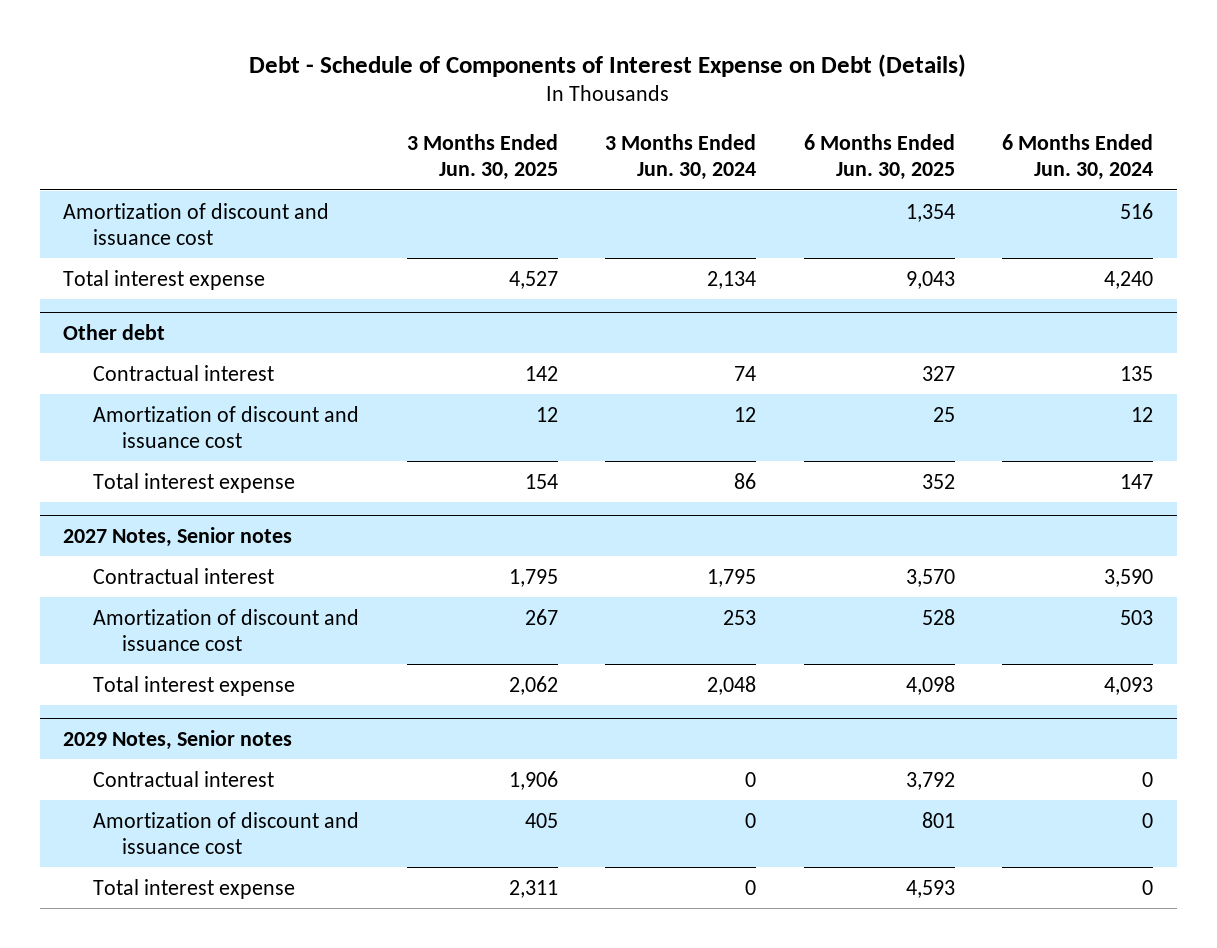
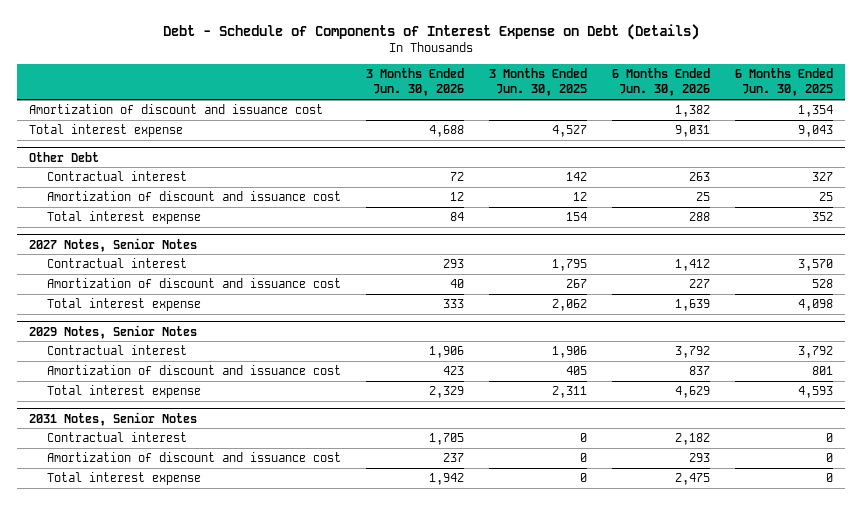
- | 3 Months Ended Jun. 30, 2025 | 3 Months Ended Jun. 30, 2024 | 6 Months Ended Jun. 30, 2025 | 6 Months Ended Jun. 30, 2024
+ | 3 Months Ended Jun. 30, 2026 | 3 Months Ended Jun. 30, 2025 | 6 Months Ended Jun. 30, 2026 | 6 Months Ended Jun. 30, 2025
- Other debt
+ Other Debt
- 2027 Notes, Senior notes
+ 2027 Notes, Senior Notes
- 2029 Notes, Senior notes
+ 2029 Notes, Senior Notes
+ 2031 Notes, Senior Notes
+ Contractual interest | 1,705 | 0 | 2,182 | 0
+ Amortization of discount and issuance cost | 237 | 0 | 293 | 0
+ Total interest expense | 1,942 | 0 | 2,475 | 0

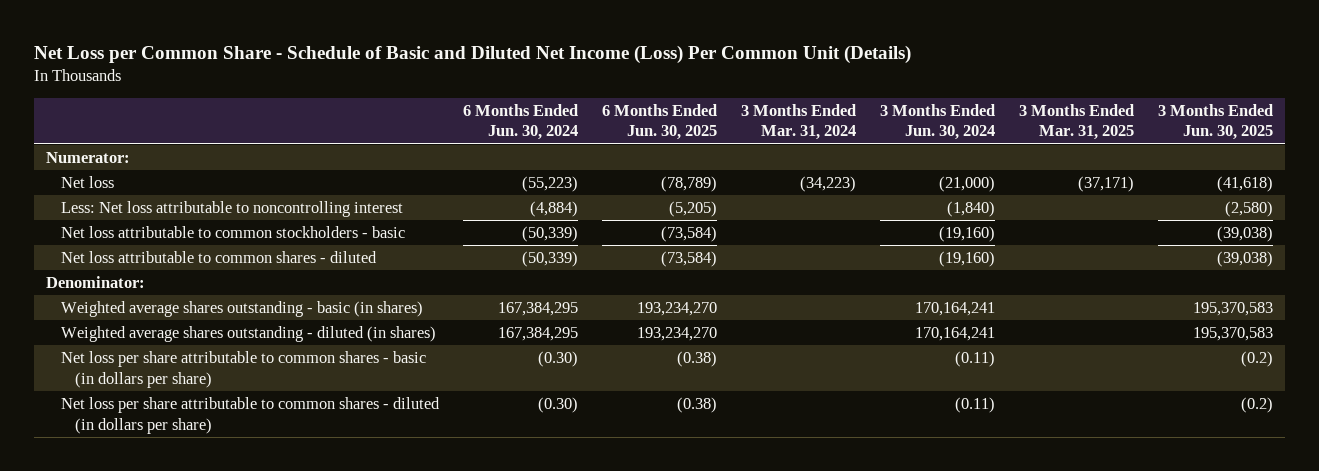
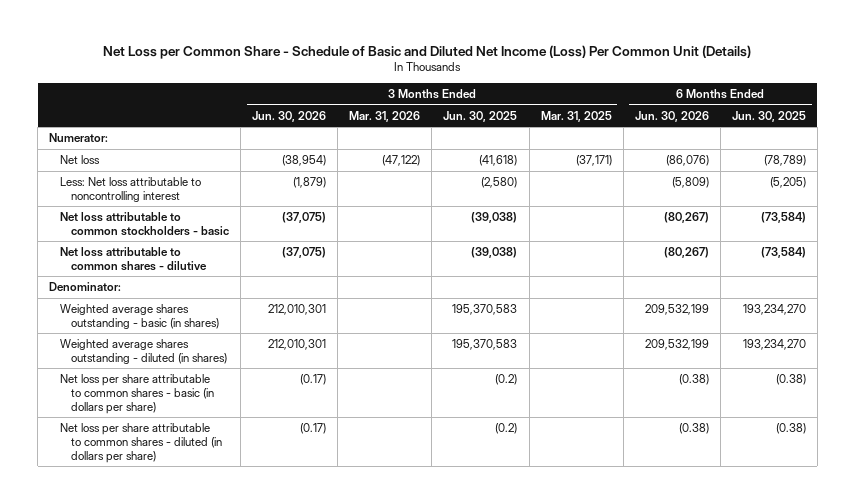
- | 6 Months Ended Jun. 30, 2024 | 6 Months Ended Jun. 30, 2025 | 3 Months Ended Mar. 31, 2024 | 3 Months Ended Jun. 30, 2024 | 3 Months Ended Mar. 31, 2025 | 3 Months Ended Jun. 30, 2025
+ | 3 Months Ended Jun. 30, 2026 | 3 Months Ended Mar. 31, 2026 | 3 Months Ended Jun. 30, 2025 | 3 Months Ended Mar. 31, 2025 | 6 Months Ended Jun. 30, 2026 | 6 Months Ended Jun. 30, 2025
- Net loss attributable to common shares - diluted | (50,339) | (73,584) | | (19,160) | | (39,038)
+ Net loss attributable to common shares - dilutive | (37,075) | | (39,038) | | (80,267) | (73,584)

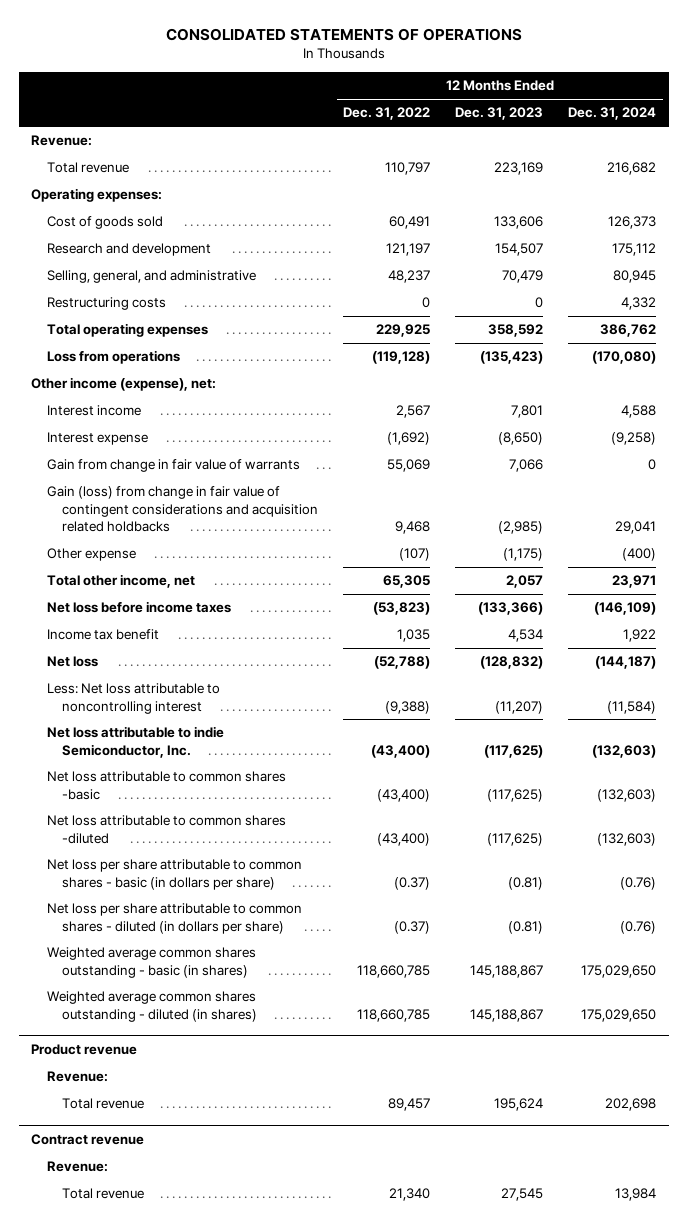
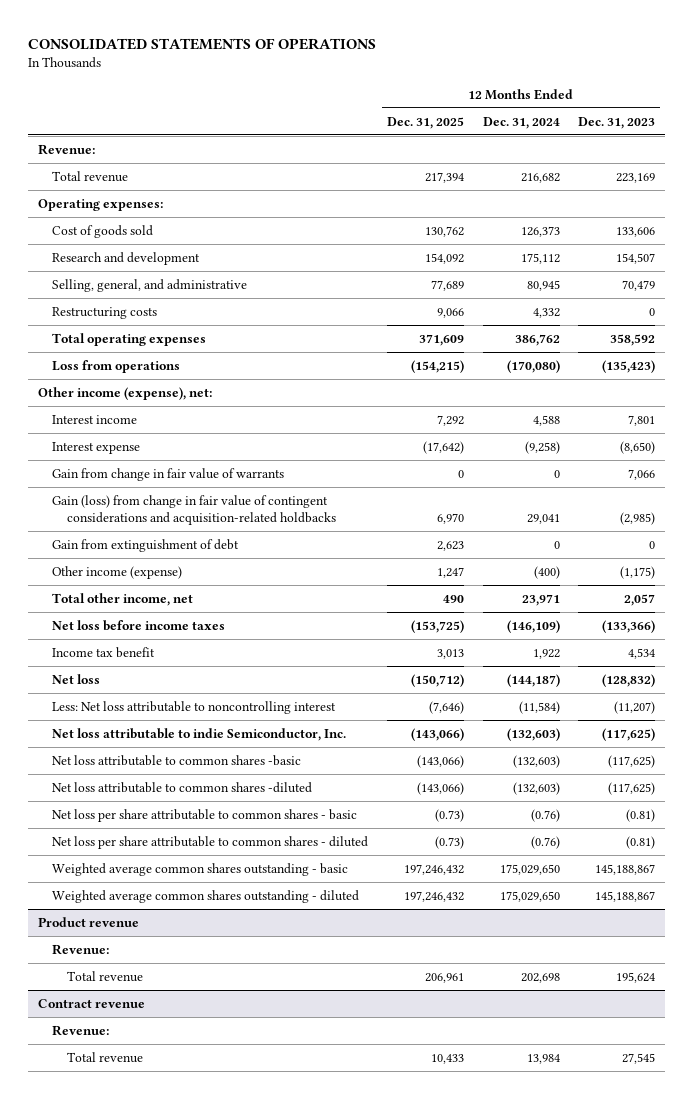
- | 12 Months Ended Dec. 31, 2022 | 12 Months Ended Dec. 31, 2023 | 12 Months Ended Dec. 31, 2024
+ | 12 Months Ended Dec. 31, 2025 | 12 Months Ended Dec. 31, 2024 | 12 Months Ended Dec. 31, 2023
- Gain (loss) from change in fair value of contingent considerations and acquisition related holdbacks | 9,468 | (2,985) | 29,041
- Other expense | (107) | (1,175) | (400)
+ Gain (loss) from change in fair value of contingent considerations and acquisition-related holdbacks | 6,970 | 29,041 | (2,985)
+ Gain from extinguishment of debt | 2,623 | 0 | 0
+ Other income (expense) | 1,247 | (400) | (1,175)
- Net loss per share attributable to common shares - basic (in dollars per share) | (0.37) | (0.81) | (0.76)
- Net loss per share attributable to common shares - diluted (in dollars per share) | (0.37) | (0.81) | (0.76)
- Weighted average common shares outstanding - basic (in shares) | 118,660,785 | 145,188,867 | 175,029,650
- Weighted average common shares outstanding - diluted (in shares) | 118,660,785 | 145,188,867 | 175,029,650
+ Net loss per share attributable to common shares - basic | (0.73) | (0.76) | (0.81)
+ Net loss per share attributable to common shares - diluted | (0.73) | (0.76) | (0.81)
+ Weighted average common shares outstanding - basic | 197,246,432 | 175,029,650 | 145,188,867
+ Weighted average common shares outstanding - diluted | 197,246,432 | 175,029,650 | 145,188,867

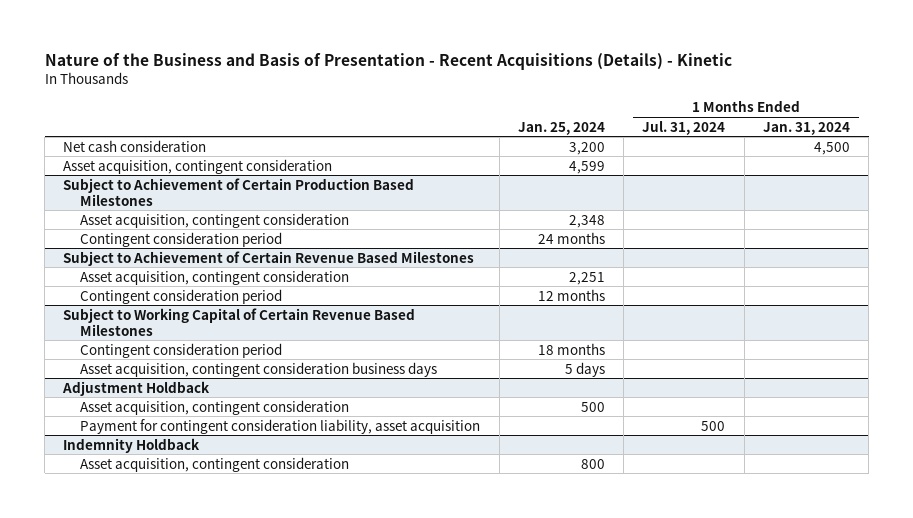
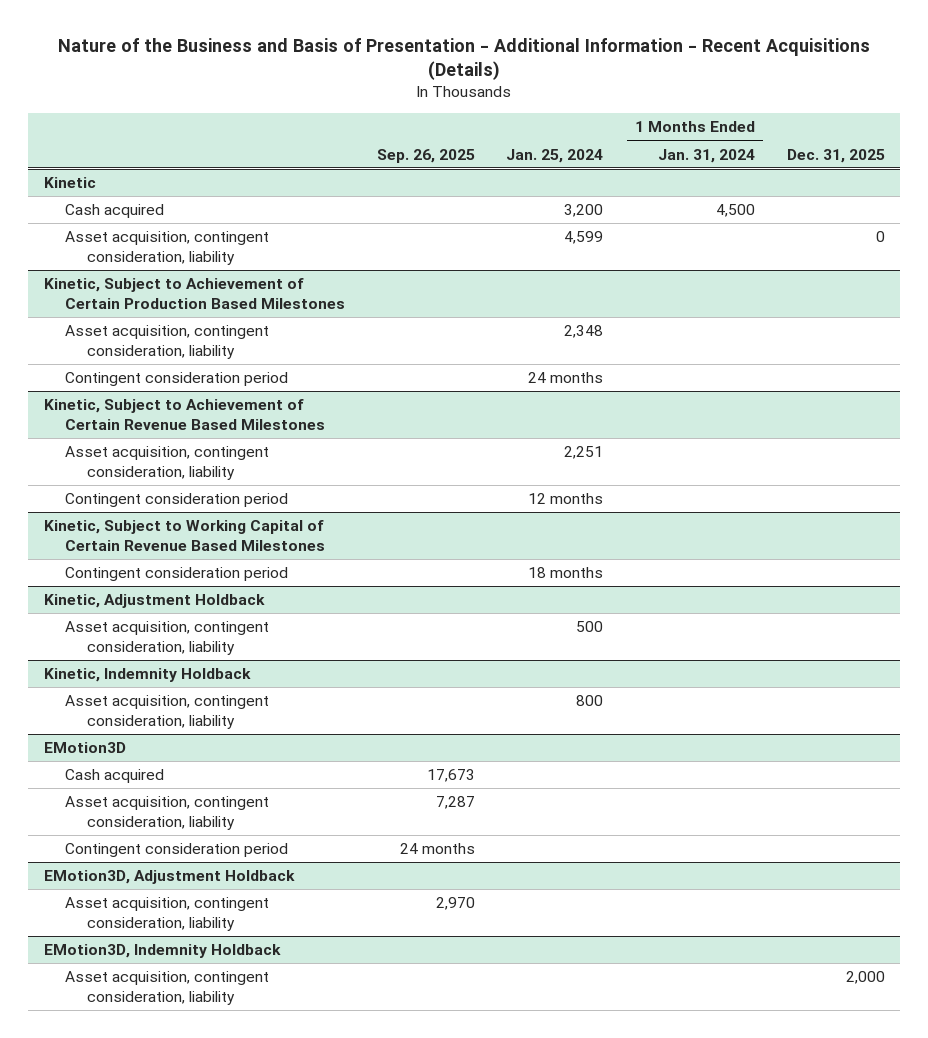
- Nature of the Business and Basis of Presentation - Recent Acquisitions (Details) - Kinetic
+ Nature of the Business and Basis of Presentation - Additional Information - Recent Acquisitions (Details)
- | Jan. 25, 2024 | 1 Months Ended Jul. 31, 2024 | 1 Months Ended Jan. 31, 2024
+ | Sep. 26, 2025 | Jan. 25, 2024 | 1 Months Ended Jan. 31, 2024 | Dec. 31, 2025
- Net cash consideration | 3,200 | | 4,500
- Asset acquisition, contingent consideration | 4,599 | |
- Subject to Achievement of Certain Production Based Milestones
- Asset acquisition, contingent consideration | 2,348 | |
+ Kinetic
+ Cash acquired | | 3,200 | 4,500 |
+ Asset acquisition, contingent consideration, liability | | 4,599 | | 0
+ Kinetic, Subject to Achievement of Certain Production Based Milestones
+ Asset acquisition, contingent consideration, liability | | 2,348 | |
- Subject to Achievement of Certain Revenue Based Milestones
- Asset acquisition, contingent consideration | 2,251 | |
+ Kinetic, Subject to Achievement of Certain Revenue Based Milestones
+ Asset acquisition, contingent consideration, liability | | 2,251 | |
- Subject to Working Capital of Certain Revenue Based Milestones
+ Kinetic, Subject to Working Capital of Certain Revenue Based Milestones
- Asset acquisition, contingent consideration business days | 5 days | |
- Adjustment Holdback
- Asset acquisition, contingent consideration | 500 | |
- Payment for contingent consideration liability, asset acquisition | | 500 |
- Indemnity Holdback
- Asset acquisition, contingent consideration | 800 | |
+ Kinetic, Adjustment Holdback
+ Asset acquisition, contingent consideration, liability | | 500 | |
+ Kinetic, Indemnity Holdback
+ Asset acquisition, contingent consideration, liability | | 800 | |
+ EMotion3D
+ Cash acquired | 17,673 | | |
+ Asset acquisition, contingent consideration, liability | 7,287 | | |
+ Contingent consideration period | 24 months | | |
+ EMotion3D, Adjustment Holdback
+ Asset acquisition, contingent consideration, liability | 2,970 | | |
+ EMotion3D, Indemnity Holdback
+ Asset acquisition, contingent consideration, liability | | | | 2,000

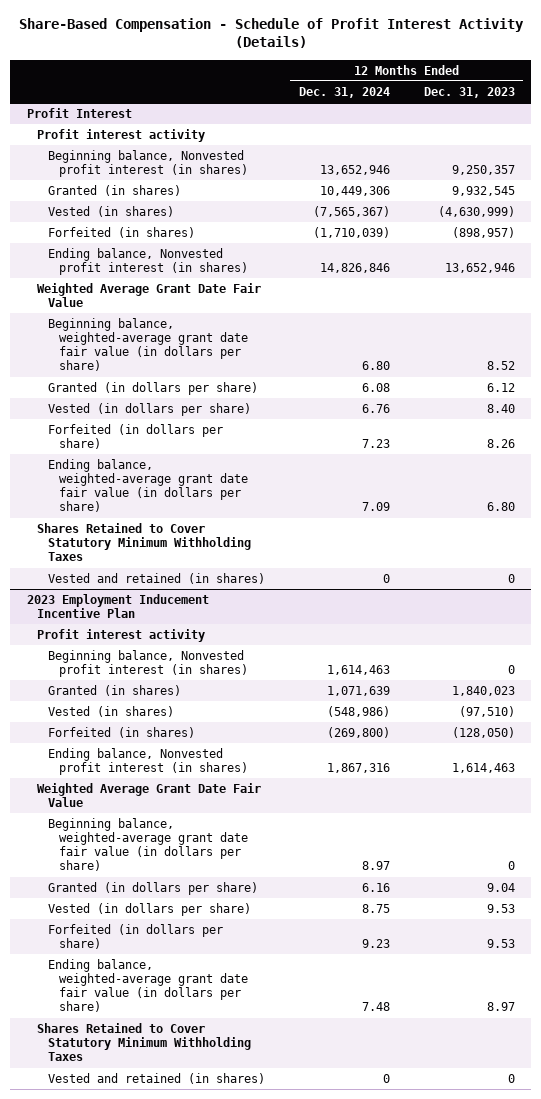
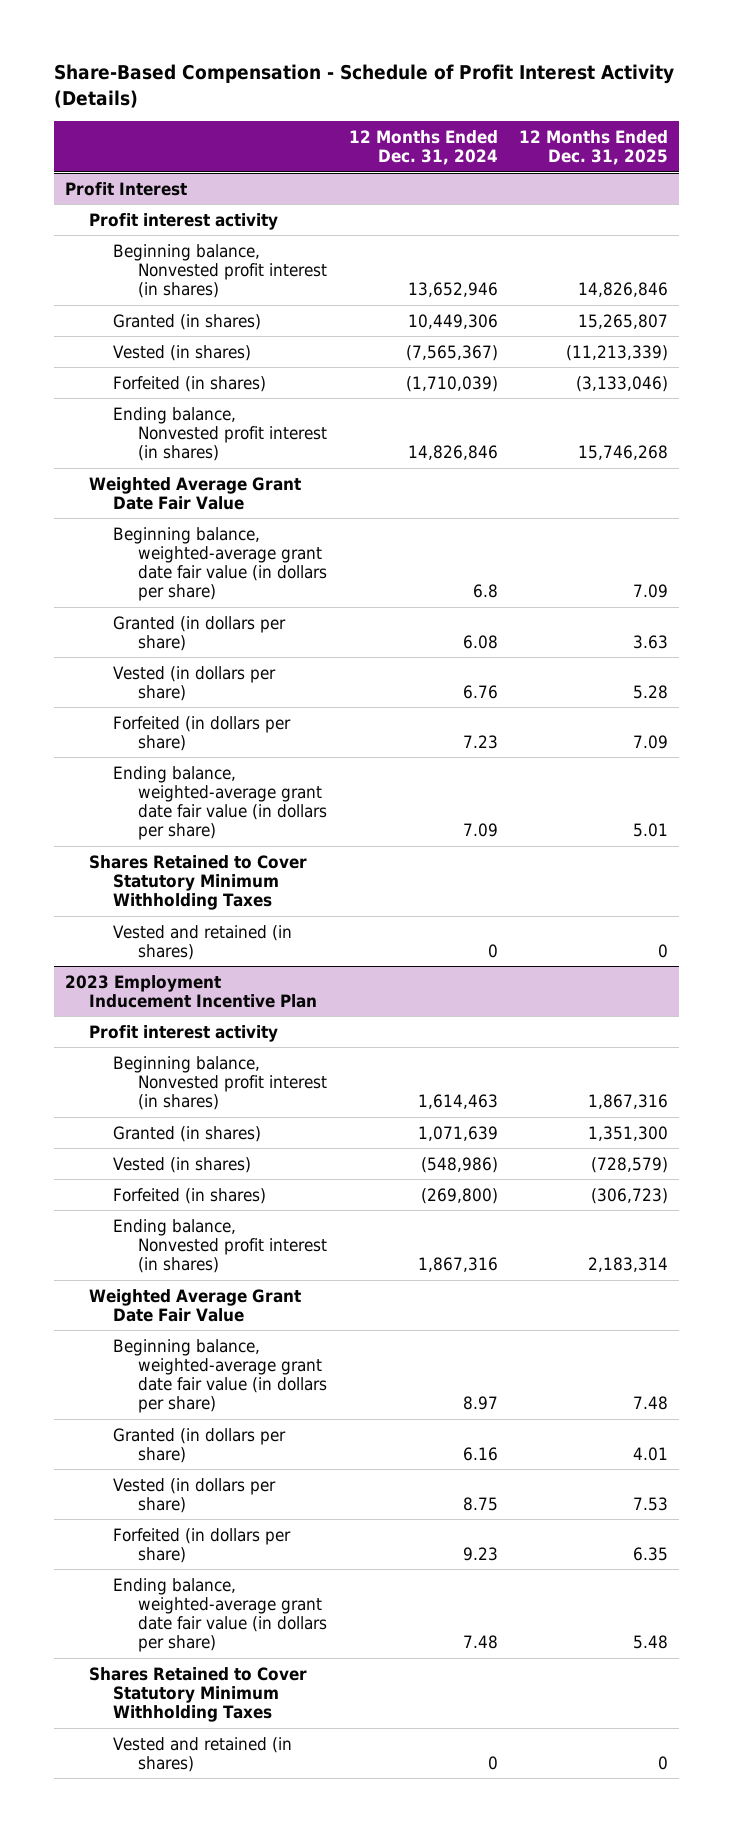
- | 12 Months Ended Dec. 31, 2024 | 12 Months Ended Dec. 31, 2023
+ | 12 Months Ended Dec. 31, 2024 | 12 Months Ended Dec. 31, 2025
@ Profit Interest
- Beginning balance, weighted-average grant date fair value (in dollars per share) | 6.80 | 8.52
+ Beginning balance, weighted-average grant date fair value (in dollars per share) | 6.8 | 7.09

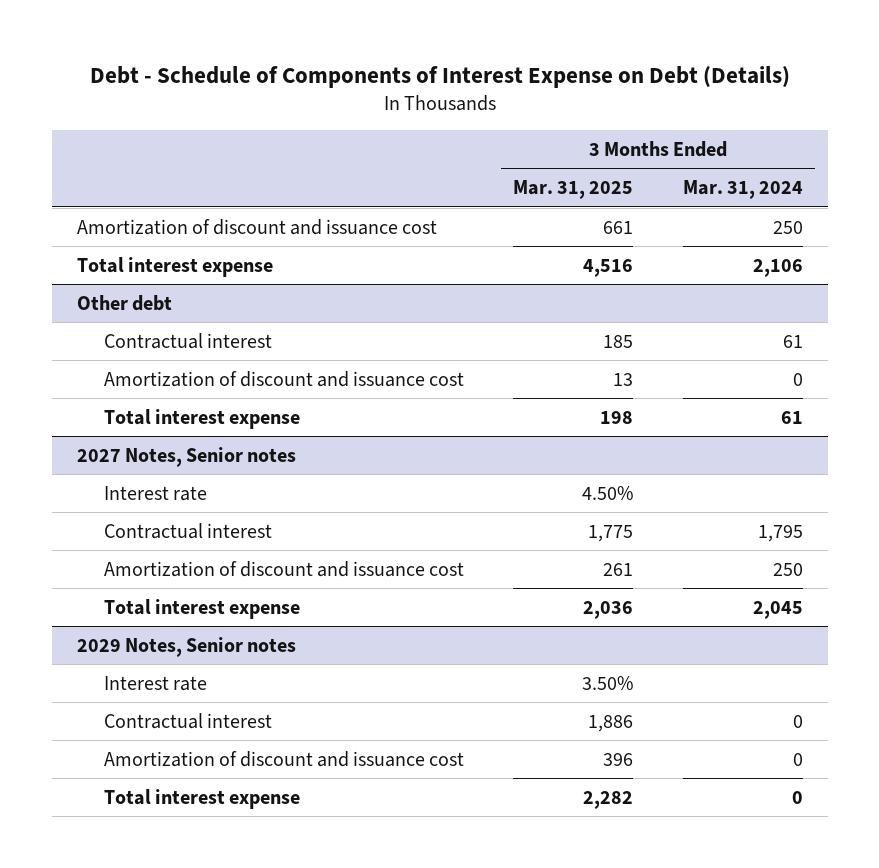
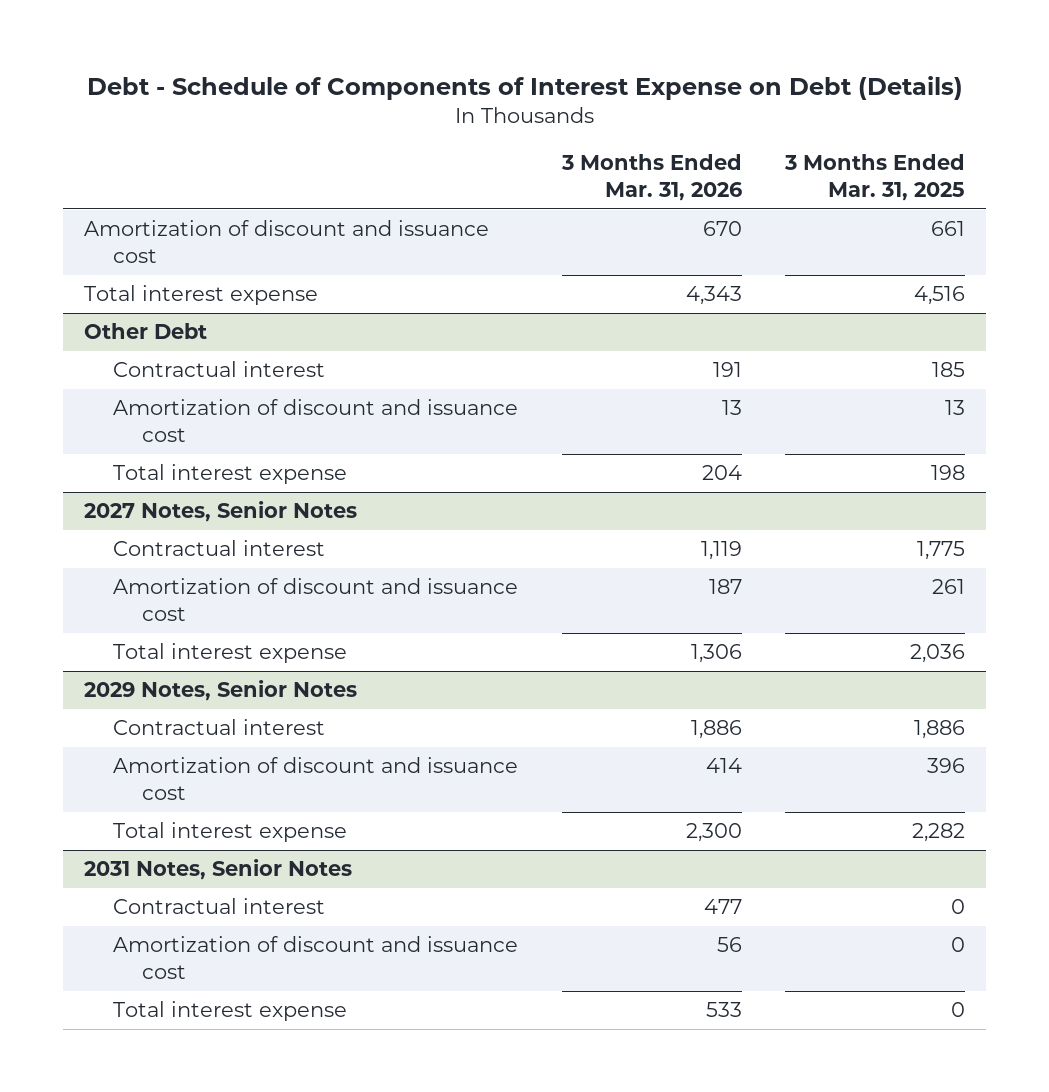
- | 3 Months Ended Mar. 31, 2025 | 3 Months Ended Mar. 31, 2024
+ | 3 Months Ended Mar. 31, 2026 | 3 Months Ended Mar. 31, 2025
- Other debt
+ Other Debt
- 2027 Notes, Senior notes
- Interest rate | 4.50% |
+ 2027 Notes, Senior Notes
- 2029 Notes, Senior notes
- Interest rate | 3.50% |
+ 2029 Notes, Senior Notes
+ 2031 Notes, Senior Notes
+ Contractual interest | 477 | 0
+ Amortization of discount and issuance cost | 56 | 0
+ Total interest expense | 533 | 0

